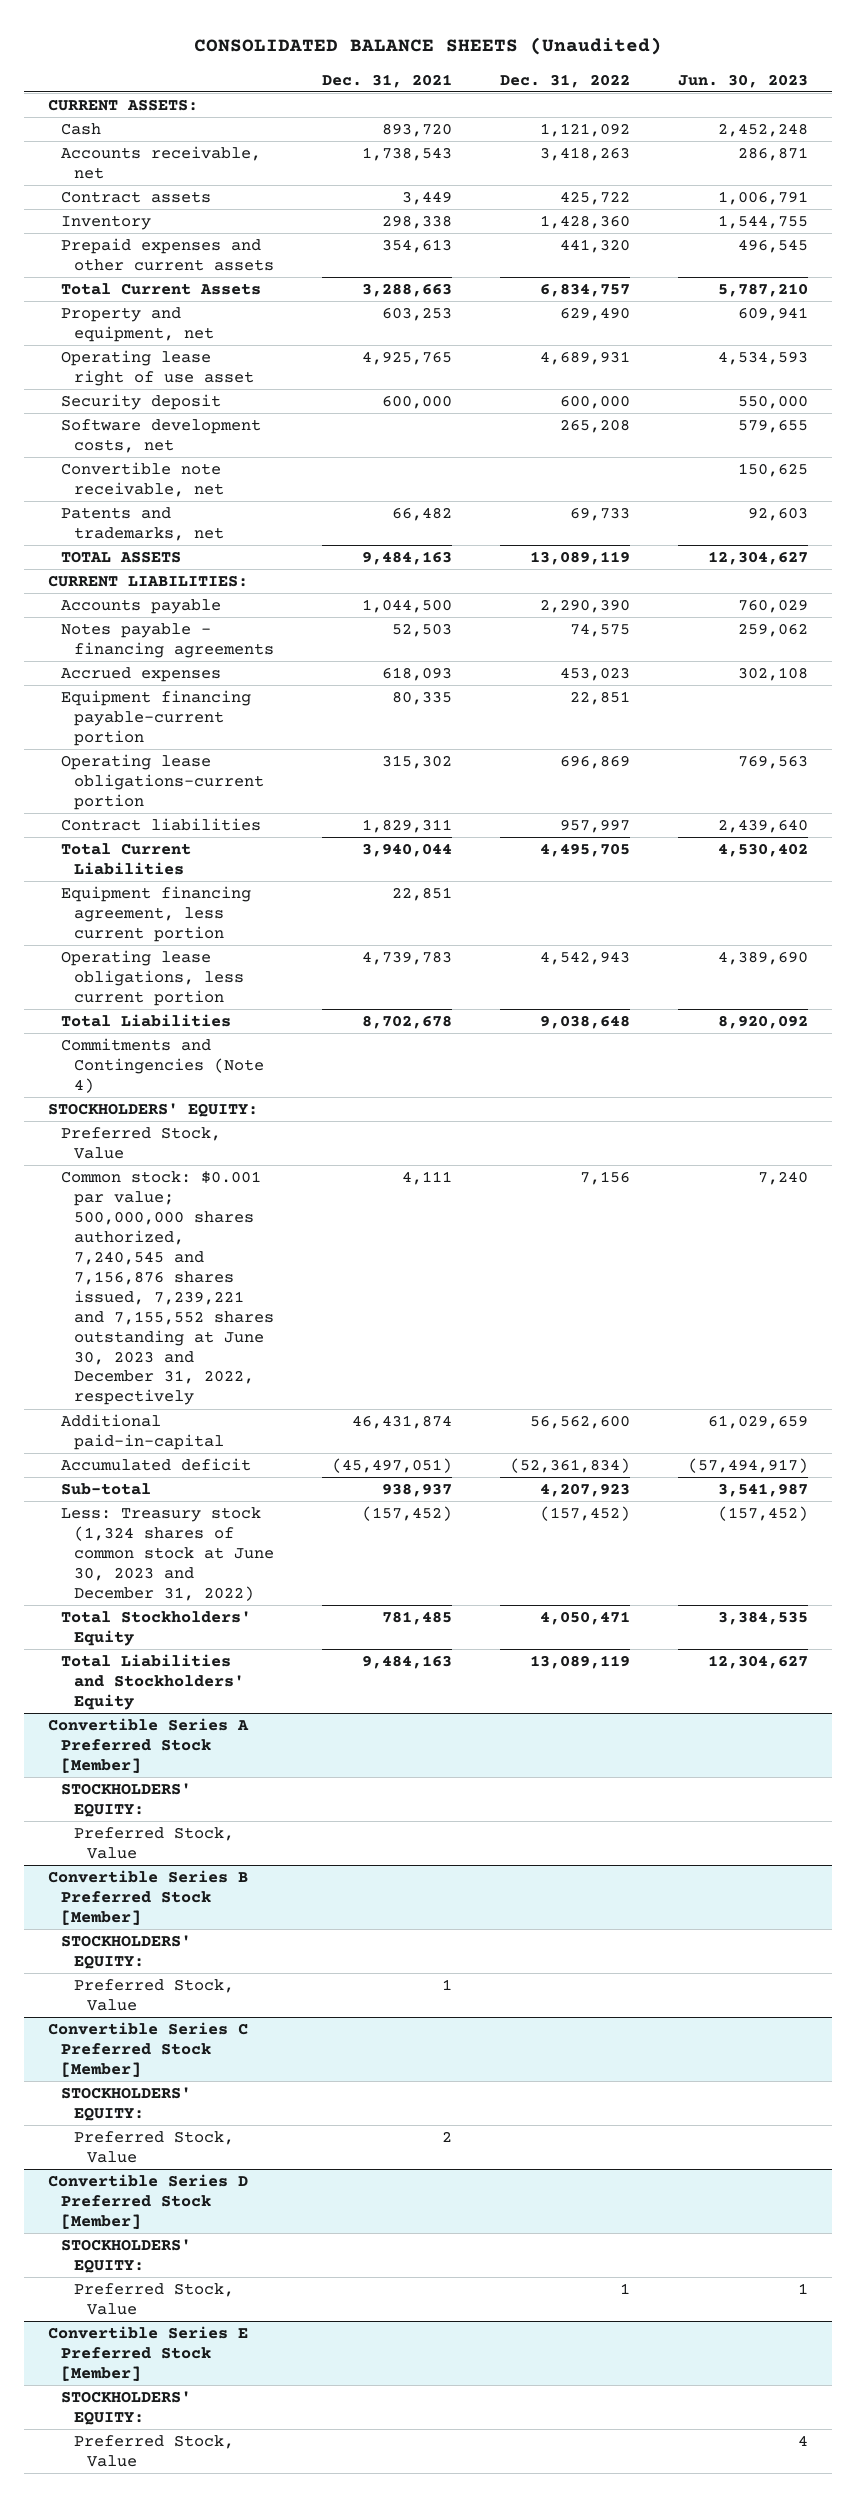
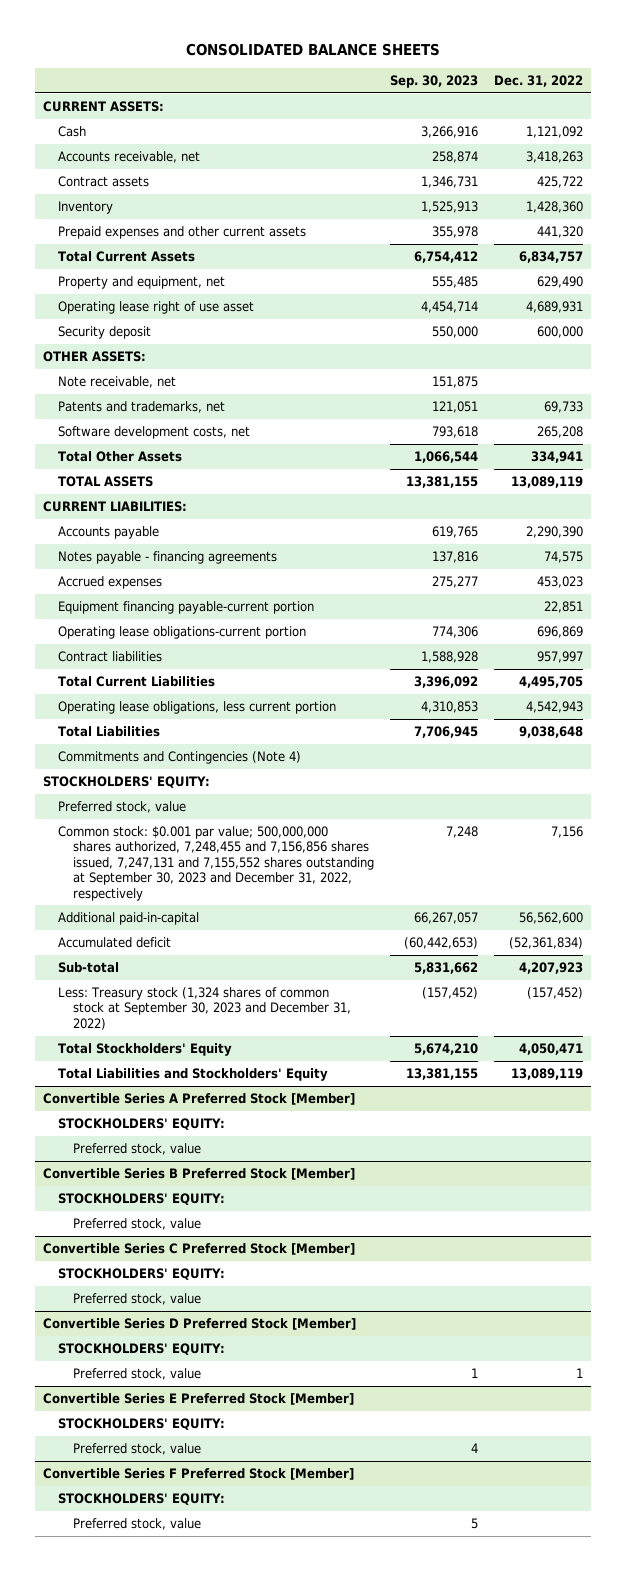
- CONSOLIDATED BALANCE SHEETS (Unaudited)
+ CONSOLIDATED BALANCE SHEETS
- | Dec. 31, 2021 | Dec. 31, 2022 | Jun. 30, 2023
+ | Sep. 30, 2023 | Dec. 31, 2022
- Convertible note receivable, net | | | 150,625
+ OTHER ASSETS:
+ Note receivable, net | 151,875 |
moved down: Software development costs, net | 793,618 | 265,208
+ Total Other Assets | 1,066,544 | 334,941
- Equipment financing agreement, less current portion | 22,851 | |
- Preferred Stock, Value
- Common stock: $0.001 par value; 500,000,000 shares authorized, 7,240,545 and 7,156,876 shares issued, 7,239,221 and 7,155,552 shares outstanding at June 30, 2023 and December 31, 2022, respectively | 4,111 | 7,156 | 7,240
+ Preferred stock, value
+ Common stock: $0.001 par value; 500,000,000 shares authorized, 7,248,455 and 7,156,856 shares issued, 7,247,131 and 7,155,552 shares outstanding at September 30, 2023 and December 31, 2022, respectively | 7,248 | 7,156
- Less: Treasury stock (1,324 shares of common stock at June 30, 2023 and December 31, 2022) | (157,452) | (157,452) | (157,452)
+ Less: Treasury stock (1,324 shares of common stock at September 30, 2023 and December 31, 2022) | (157,452) | (157,452)
@ Convertible Series A Preferred Stock [Member]
- Preferred Stock, Value
+ Preferred stock, value
@ Convertible Series B Preferred Stock [Member]
- Preferred Stock, Value | 1 | |
+ Preferred stock, value
@ Convertible Series C Preferred Stock [Member]
- Preferred Stock, Value | 2 | |
+ Preferred stock, value
@ Convertible Series D Preferred Stock [Member]
- Preferred Stock, Value | | 1 | 1
+ Preferred stock, value | 1 | 1
@ Convertible Series E Preferred Stock [Member]
- Preferred Stock, Value | | | 4
+ Preferred stock, value | 4 |
+ Convertible Series F Preferred Stock [Member]
+ STOCKHOLDERS' EQUITY:
+ Preferred stock, value | 5 |

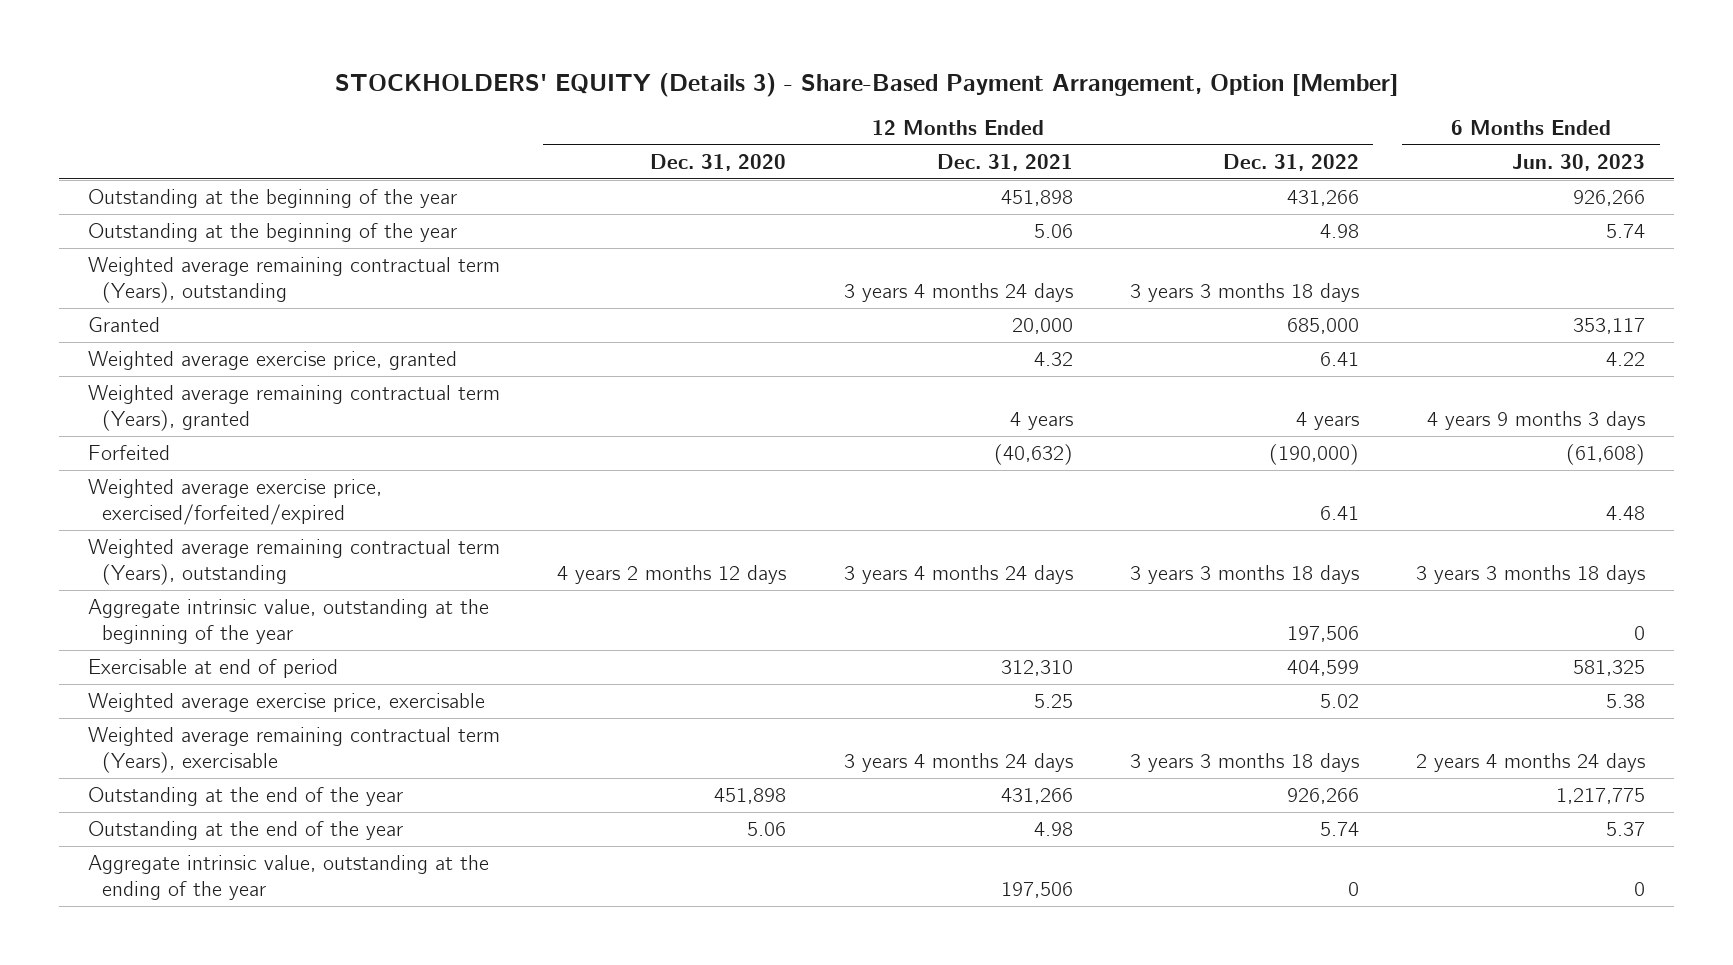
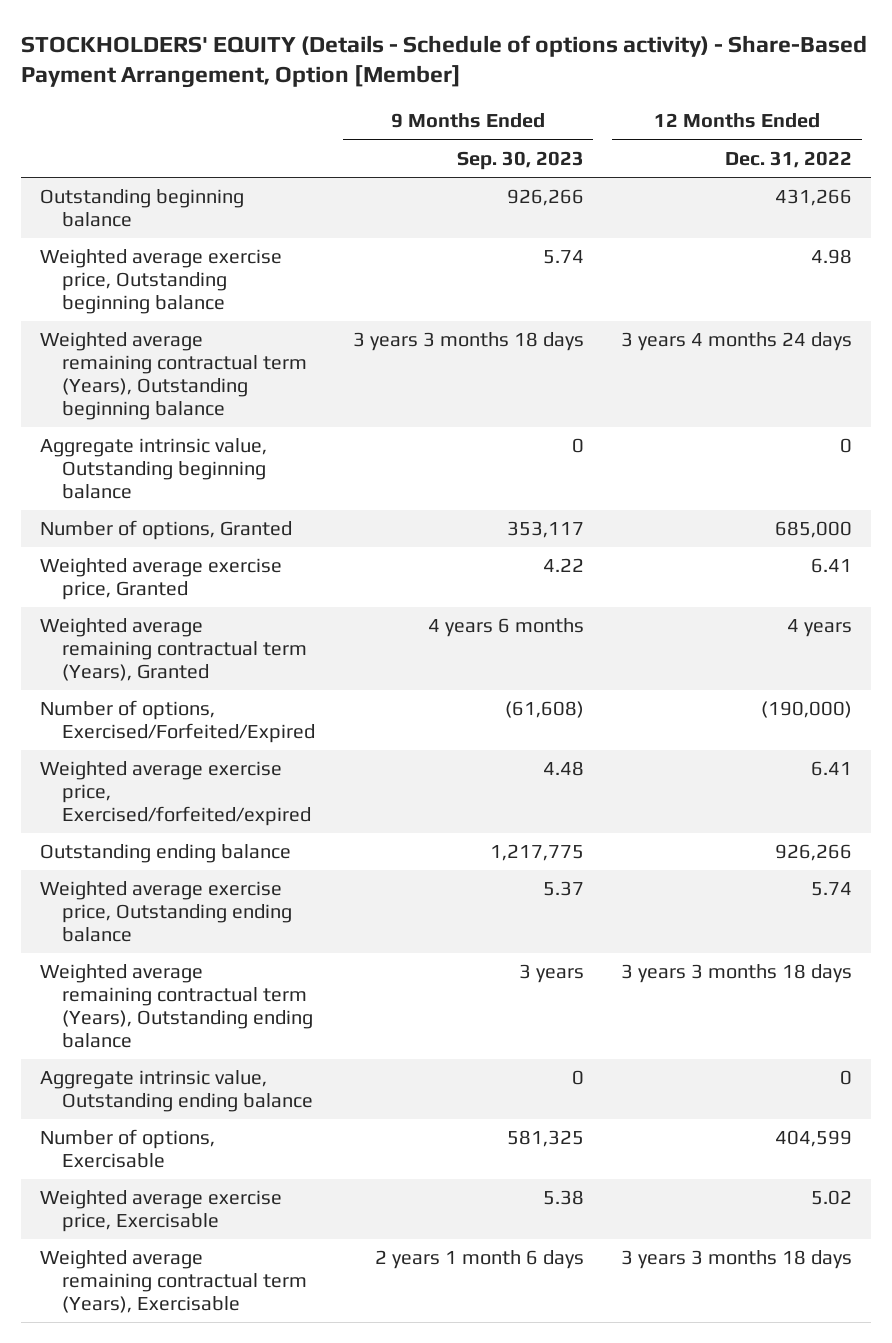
- STOCKHOLDERS' EQUITY (Details 3) - Share-Based Payment Arrangement, Option [Member]
+ STOCKHOLDERS' EQUITY (Details - Schedule of options activity) - Share-Based Payment Arrangement, Option [Member]
- | 12 Months Ended Dec. 31, 2020 | 12 Months Ended Dec. 31, 2021 | 12 Months Ended Dec. 31, 2022 | 6 Months Ended Jun. 30, 2023
+ | 9 Months Ended Sep. 30, 2023 | 12 Months Ended Dec. 31, 2022
- Outstanding at the beginning of the year | | 451,898 | 431,266 | 926,266
- Outstanding at the beginning of the year | | 5.06 | 4.98 | 5.74
- Weighted average remaining contractual term (Years), outstanding | | 3 years 4 months 24 days | 3 years 3 months 18 days |
- Granted | | 20,000 | 685,000 | 353,117
- Weighted average exercise price, granted | | 4.32 | 6.41 | 4.22
- Weighted average remaining contractual term (Years), granted | | 4 years | 4 years | 4 years 9 months 3 days
- Forfeited | | (40,632) | (190,000) | (61,608)
- Weighted average exercise price, exercised/forfeited/expired | | | 6.41 | 4.48
- Weighted average remaining contractual term (Years), outstanding | 4 years 2 months 12 days | 3 years 4 months 24 days | 3 years 3 months 18 days | 3 years 3 months 18 days
- Aggregate intrinsic value, outstanding at the beginning of the year | | | 197,506 | 0
- Exercisable at end of period | | 312,310 | 404,599 | 581,325
- Weighted average exercise price, exercisable | | 5.25 | 5.02 | 5.38
- Weighted average remaining contractual term (Years), exercisable | | 3 years 4 months 24 days | 3 years 3 months 18 days | 2 years 4 months 24 days
- Outstanding at the end of the year | 451,898 | 431,266 | 926,266 | 1,217,775
- Outstanding at the end of the year | 5.06 | 4.98 | 5.74 | 5.37
- Aggregate intrinsic value, outstanding at the ending of the year | | 197,506 | 0 | 0
+ Outstanding beginning balance | 926,266 | 431,266
+ Weighted average exercise price, Outstanding beginning balance | 5.74 | 4.98
+ Weighted average remaining contractual term (Years), Outstanding beginning balance | 3 years 3 months 18 days | 3 years 4 months 24 days
+ Aggregate intrinsic value, Outstanding beginning balance | 0 | 0
+ Number of options, Granted | 353,117 | 685,000
+ Weighted average exercise price, Granted | 4.22 | 6.41
+ Weighted average remaining contractual term (Years), Granted | 4 years 6 months | 4 years
+ Number of options, Exercised/Forfeited/Expired | (61,608) | (190,000)
+ Weighted average exercise price, Exercised/forfeited/expired | 4.48 | 6.41
+ Outstanding ending balance | 1,217,775 | 926,266
+ Weighted average exercise price, Outstanding ending balance | 5.37 | 5.74
+ Weighted average remaining contractual term (Years), Outstanding ending balance | 3 years | 3 years 3 months 18 days
+ Aggregate intrinsic value, Outstanding ending balance | 0 | 0
+ Number of options, Exercisable | 581,325 | 404,599
+ Weighted average exercise price, Exercisable | 5.38 | 5.02
+ Weighted average remaining contractual term (Years), Exercisable | 2 years 1 month 6 days | 3 years 3 months 18 days

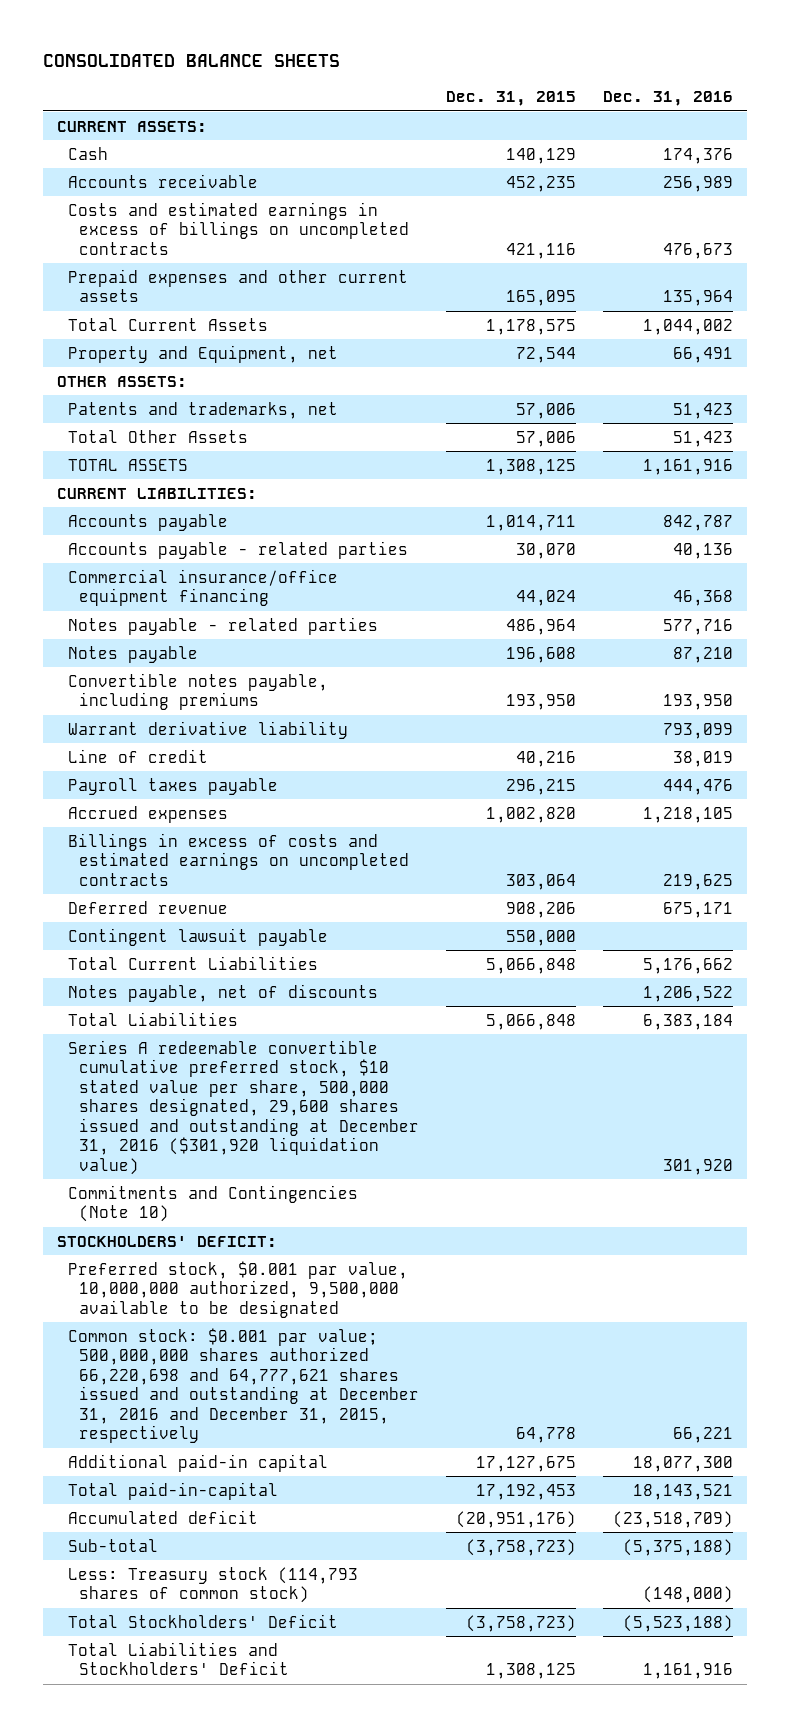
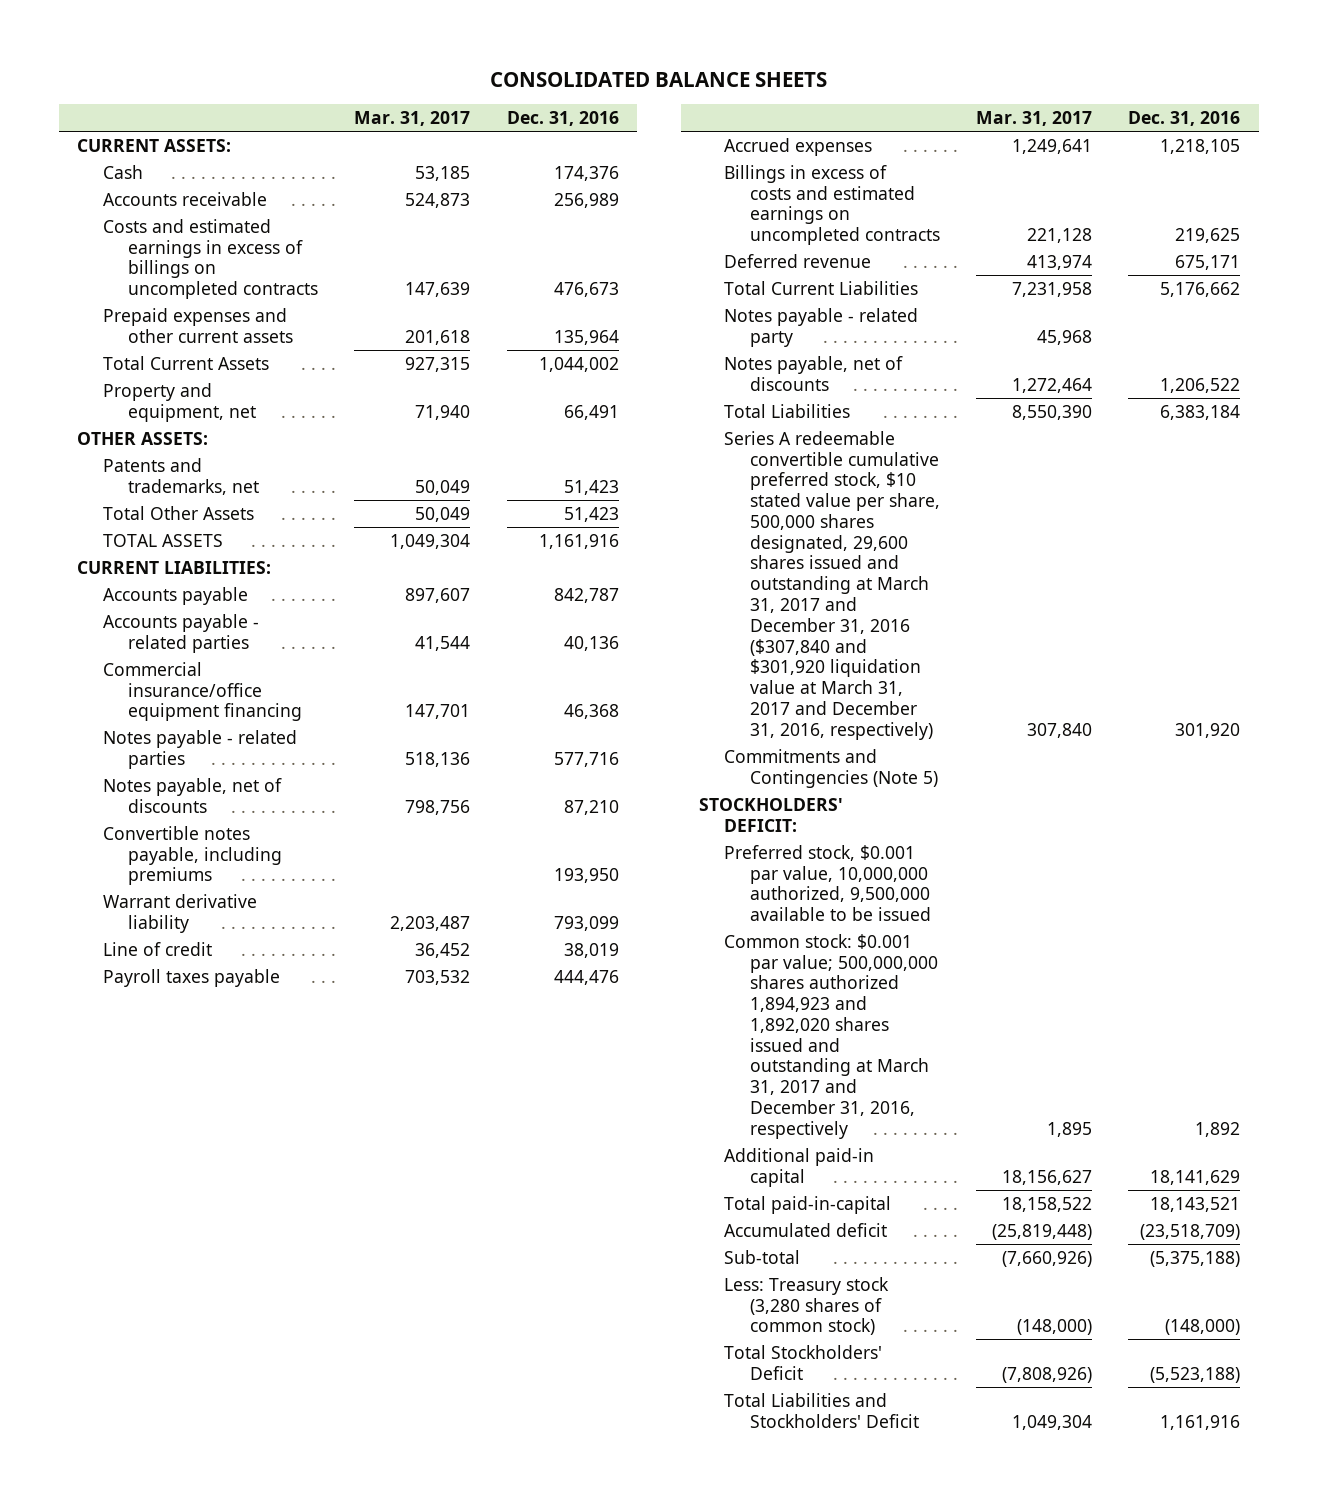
- | Dec. 31, 2015 | Dec. 31, 2016
+ | Mar. 31, 2017 | Dec. 31, 2016
- Property and Equipment, net | 72,544 | 66,491
+ Property and equipment, net | 71,940 | 66,491
- Notes payable | 196,608 | 87,210
+ Notes payable, net of discounts | 798,756 | 87,210
- Contingent lawsuit payable | 550,000 |
+ Notes payable - related party | 45,968 |
- Series A redeemable convertible cumulative preferred stock, $10 stated value per share, 500,000 shares designated, 29,600 shares issued and outstanding at December 31, 2016 ($301,920 liquidation value) | | 301,920
- Commitments and Contingencies (Note 10)
+ Series A redeemable convertible cumulative preferred stock, $10 stated value per share, 500,000 shares designated, 29,600 shares issued and outstanding at March 31, 2017 and December 31, 2016 ($307,840 and $301,920 liquidation value at March 31, 2017 and December 31, 2016, respectively) | 307,840 | 301,920
+ Commitments and Contingencies (Note 5)
- Preferred stock, $0.001 par value, 10,000,000 authorized, 9,500,000 available to be designated
- Common stock: $0.001 par value; 500,000,000 shares authorized 66,220,698 and 64,777,621 shares issued and outstanding at December 31, 2016 and December 31, 2015, respectively | 64,778 | 66,221
- Additional paid-in capital | 17,127,675 | 18,077,300
+ Preferred stock, $0.001 par value, 10,000,000 authorized, 9,500,000 available to be issued
+ Common stock: $0.001 par value; 500,000,000 shares authorized 1,894,923 and 1,892,020 shares issued and outstanding at March 31, 2017 and December 31, 2016, respectively | 1,895 | 1,892
+ Additional paid-in capital | 18,156,627 | 18,141,629
- Less: Treasury stock (114,793 shares of common stock) | | (148,000)
+ Less: Treasury stock (3,280 shares of common stock) | (148,000) | (148,000)

